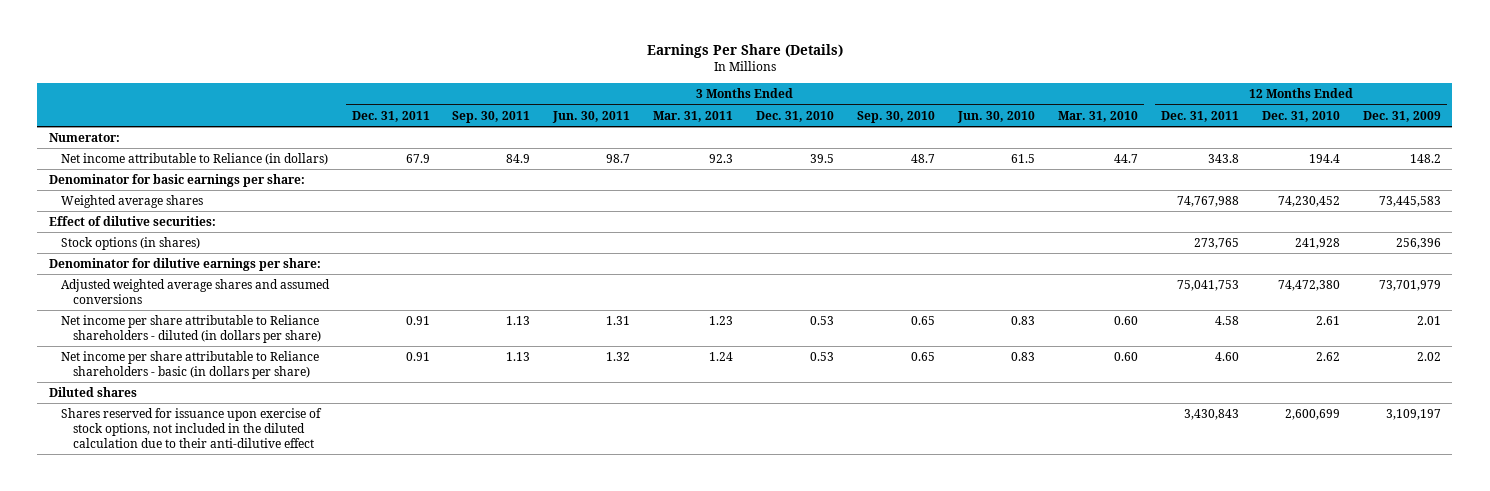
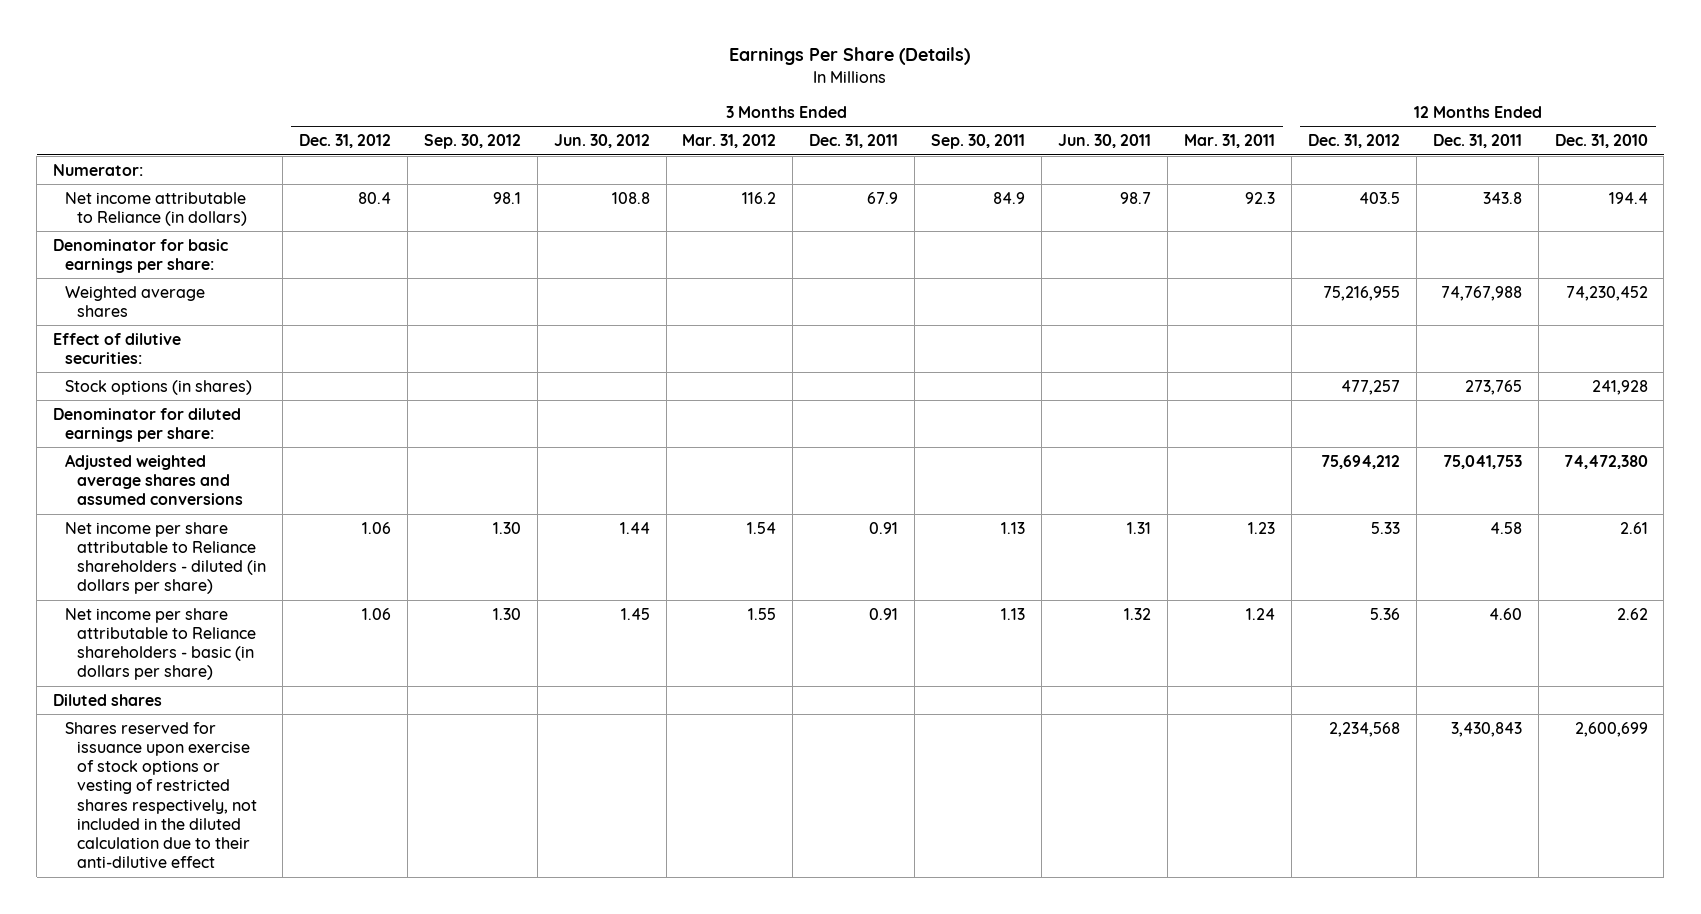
- | 3 Months Ended Dec. 31, 2011 | 3 Months Ended Sep. 30, 2011 | 3 Months Ended Jun. 30, 2011 | 3 Months Ended Mar. 31, 2011 | 3 Months Ended Dec. 31, 2010 | 3 Months Ended Sep. 30, 2010 | 3 Months Ended Jun. 30, 2010 | 3 Months Ended Mar. 31, 2010 | 12 Months Ended Dec. 31, 2011 | 12 Months Ended Dec. 31, 2010 | 12 Months Ended Dec. 31, 2009
+ | 3 Months Ended Dec. 31, 2012 | 3 Months Ended Sep. 30, 2012 | 3 Months Ended Jun. 30, 2012 | 3 Months Ended Mar. 31, 2012 | 3 Months Ended Dec. 31, 2011 | 3 Months Ended Sep. 30, 2011 | 3 Months Ended Jun. 30, 2011 | 3 Months Ended Mar. 31, 2011 | 12 Months Ended Dec. 31, 2012 | 12 Months Ended Dec. 31, 2011 | 12 Months Ended Dec. 31, 2010
- Denominator for dilutive earnings per share:
+ Denominator for diluted earnings per share:
- Shares reserved for issuance upon exercise of stock options, not included in the diluted calculation due to their anti-dilutive effect | | | | | | | | | 3,430,843 | 2,600,699 | 3,109,197
+ Shares reserved for issuance upon exercise of stock options or vesting of restricted shares respectively, not included in the diluted calculation due to their anti-dilutive effect | | | | | | | | | 2,234,568 | 3,430,843 | 2,600,699

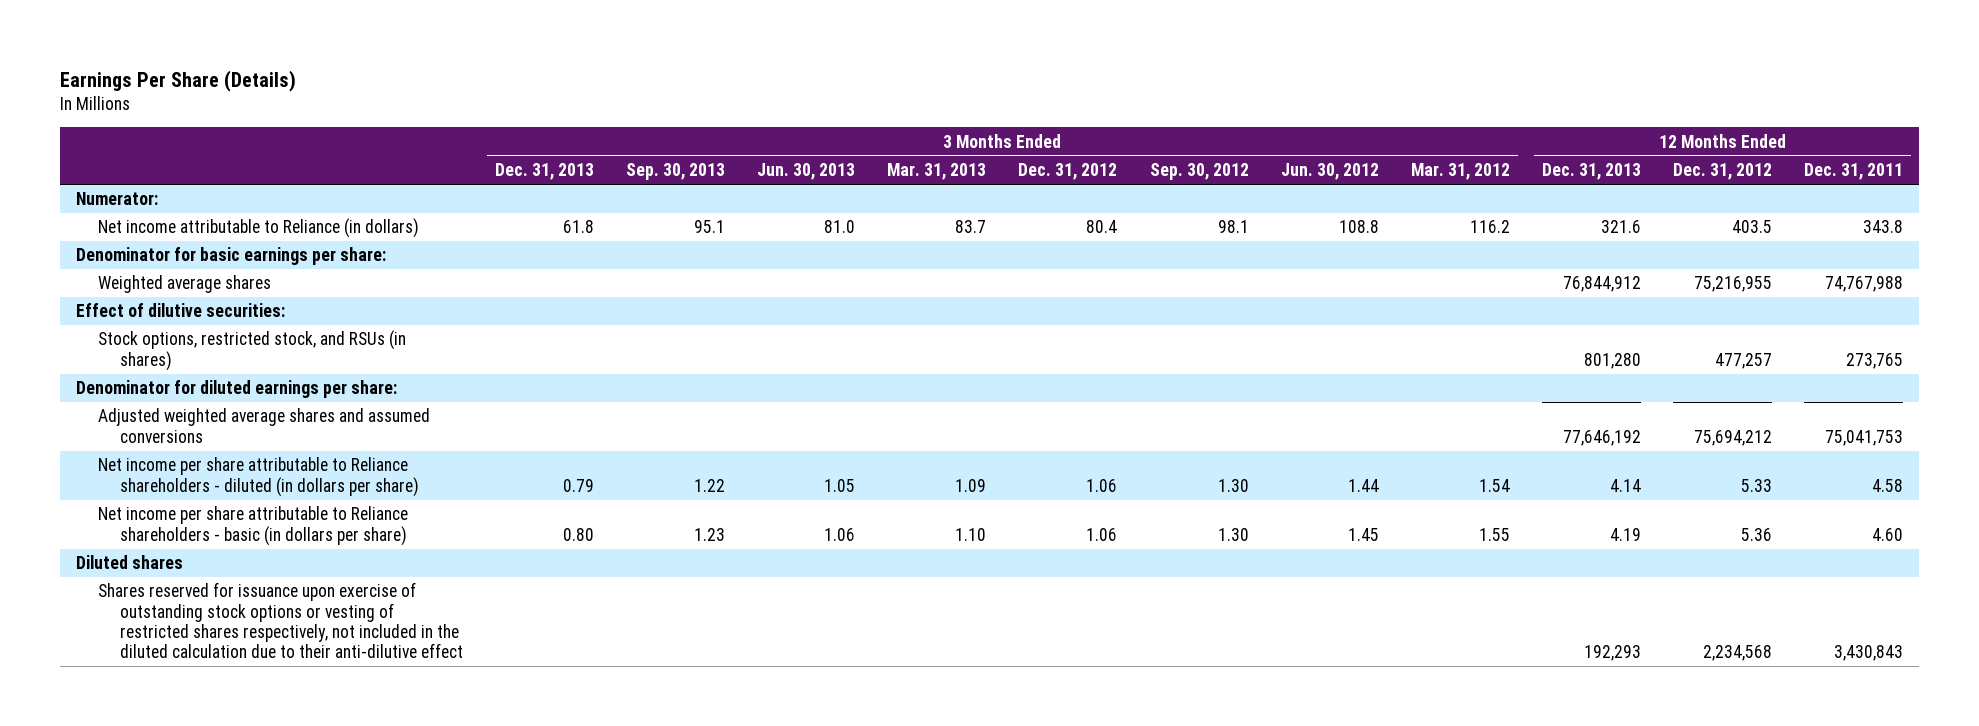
- | 3 Months Ended Dec. 31, 2012 | 3 Months Ended Sep. 30, 2012 | 3 Months Ended Jun. 30, 2012 | 3 Months Ended Mar. 31, 2012 | 3 Months Ended Dec. 31, 2011 | 3 Months Ended Sep. 30, 2011 | 3 Months Ended Jun. 30, 2011 | 3 Months Ended Mar. 31, 2011 | 12 Months Ended Dec. 31, 2012 | 12 Months Ended Dec. 31, 2011 | 12 Months Ended Dec. 31, 2010
+ | 3 Months Ended Dec. 31, 2013 | 3 Months Ended Sep. 30, 2013 | 3 Months Ended Jun. 30, 2013 | 3 Months Ended Mar. 31, 2013 | 3 Months Ended Dec. 31, 2012 | 3 Months Ended Sep. 30, 2012 | 3 Months Ended Jun. 30, 2012 | 3 Months Ended Mar. 31, 2012 | 12 Months Ended Dec. 31, 2013 | 12 Months Ended Dec. 31, 2012 | 12 Months Ended Dec. 31, 2011
- Stock options (in shares) | | | | | | | | | 477,257 | 273,765 | 241,928
+ Stock options, restricted stock, and RSUs (in shares) | | | | | | | | | 801,280 | 477,257 | 273,765
- Shares reserved for issuance upon exercise of stock options or vesting of restricted shares respectively, not included in the diluted calculation due to their anti-dilutive effect | | | | | | | | | 2,234,568 | 3,430,843 | 2,600,699
+ Shares reserved for issuance upon exercise of outstanding stock options or vesting of restricted shares respectively, not included in the diluted calculation due to their anti-dilutive effect | | | | | | | | | 192,293 | 2,234,568 | 3,430,843

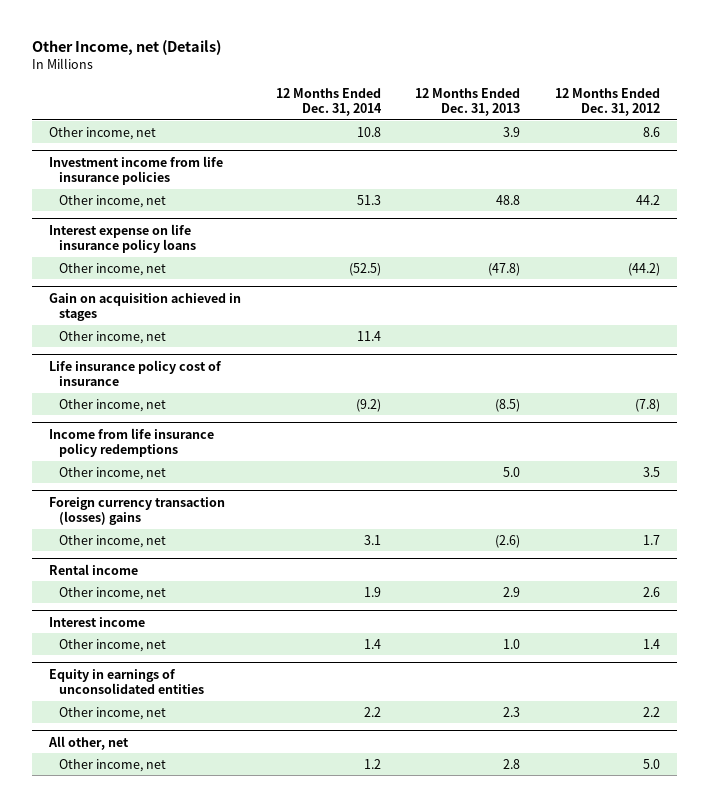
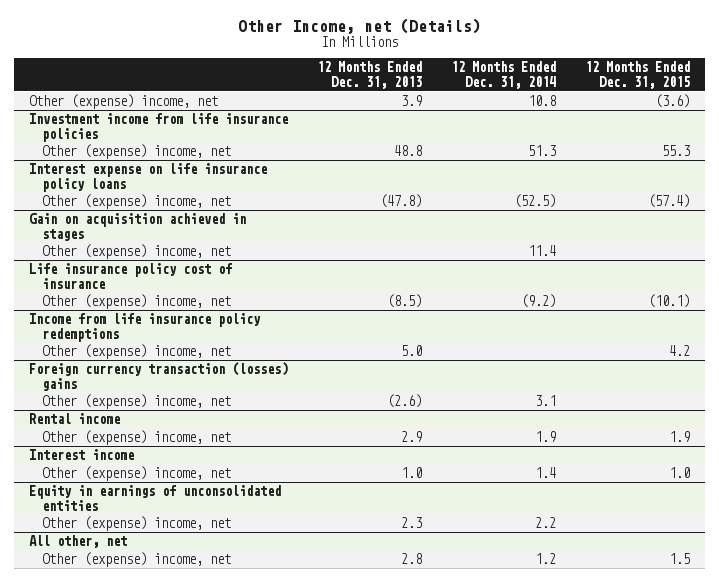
- | 12 Months Ended Dec. 31, 2014 | 12 Months Ended Dec. 31, 2013 | 12 Months Ended Dec. 31, 2012
+ | 12 Months Ended Dec. 31, 2013 | 12 Months Ended Dec. 31, 2014 | 12 Months Ended Dec. 31, 2015
- Other income, net | 10.8 | 3.9 | 8.6
+ Other (expense) income, net | 3.9 | 10.8 | (3.6)
@ Investment income from life insurance policies
- Other income, net | 51.3 | 48.8 | 44.2
+ Other (expense) income, net | 48.8 | 51.3 | 55.3
@ Interest expense on life insurance policy loans
- Other income, net | (52.5) | (47.8) | (44.2)
+ Other (expense) income, net | (47.8) | (52.5) | (57.4)
@ Gain on acquisition achieved in stages
- Other income, net | 11.4 | |
+ Other (expense) income, net | | 11.4 |
@ Life insurance policy cost of insurance
- Other income, net | (9.2) | (8.5) | (7.8)
+ Other (expense) income, net | (8.5) | (9.2) | (10.1)
@ Income from life insurance policy redemptions
- Other income, net | | 5.0 | 3.5
+ Other (expense) income, net | 5.0 | | 4.2
@ Foreign currency transaction (losses) gains
- Other income, net | 3.1 | (2.6) | 1.7
+ Other (expense) income, net | (2.6) | 3.1 |
@ Rental income
- Other income, net | 1.9 | 2.9 | 2.6
+ Other (expense) income, net | 2.9 | 1.9 | 1.9
@ Interest income
- Other income, net | 1.4 | 1.0 | 1.4
+ Other (expense) income, net | 1.0 | 1.4 | 1.0
@ Equity in earnings of unconsolidated entities
- Other income, net | 2.2 | 2.3 | 2.2
+ Other (expense) income, net | 2.3 | 2.2 |
@ All other, net
- Other income, net | 1.2 | 2.8 | 5.0
+ Other (expense) income, net | 2.8 | 1.2 | 1.5

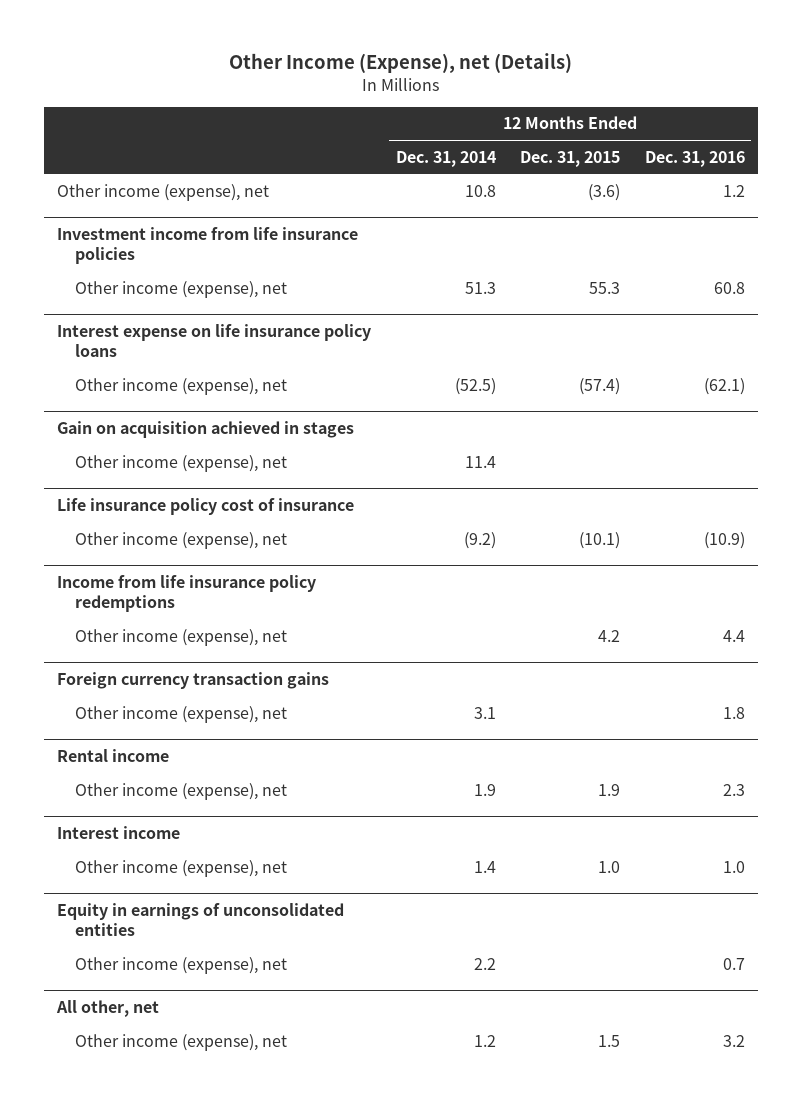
- Other Income, net (Details)
+ Other Income (Expense), net (Details)
- | 12 Months Ended Dec. 31, 2013 | 12 Months Ended Dec. 31, 2014 | 12 Months Ended Dec. 31, 2015
+ | 12 Months Ended Dec. 31, 2014 | 12 Months Ended Dec. 31, 2015 | 12 Months Ended Dec. 31, 2016
- Other (expense) income, net | 3.9 | 10.8 | (3.6)
+ Other income (expense), net | 10.8 | (3.6) | 1.2
@ Investment income from life insurance policies
- Other (expense) income, net | 48.8 | 51.3 | 55.3
+ Other income (expense), net | 51.3 | 55.3 | 60.8
@ Interest expense on life insurance policy loans
- Other (expense) income, net | (47.8) | (52.5) | (57.4)
+ Other income (expense), net | (52.5) | (57.4) | (62.1)
@ Gain on acquisition achieved in stages
- Other (expense) income, net | | 11.4 |
+ Other income (expense), net | 11.4 | |
@ Life insurance policy cost of insurance
- Other (expense) income, net | (8.5) | (9.2) | (10.1)
+ Other income (expense), net | (9.2) | (10.1) | (10.9)
@ Income from life insurance policy redemptions
- Other (expense) income, net | 5.0 | | 4.2
- Foreign currency transaction (losses) gains
- Other (expense) income, net | (2.6) | 3.1 |
@ Income from life insurance policy redemptions
+ Other income (expense), net | | 4.2 | 4.4
+ Foreign currency transaction gains
+ Other income (expense), net | 3.1 | | 1.8
@ Rental income
- Other (expense) income, net | 2.9 | 1.9 | 1.9
+ Other income (expense), net | 1.9 | 1.9 | 2.3
@ Interest income
- Other (expense) income, net | 1.0 | 1.4 | 1.0
+ Other income (expense), net | 1.4 | 1.0 | 1.0
@ Equity in earnings of unconsolidated entities
- Other (expense) income, net | 2.3 | 2.2 |
+ Other income (expense), net | 2.2 | | 0.7
@ All other, net
- Other (expense) income, net | 2.8 | 1.2 | 1.5
+ Other income (expense), net | 1.2 | 1.5 | 3.2

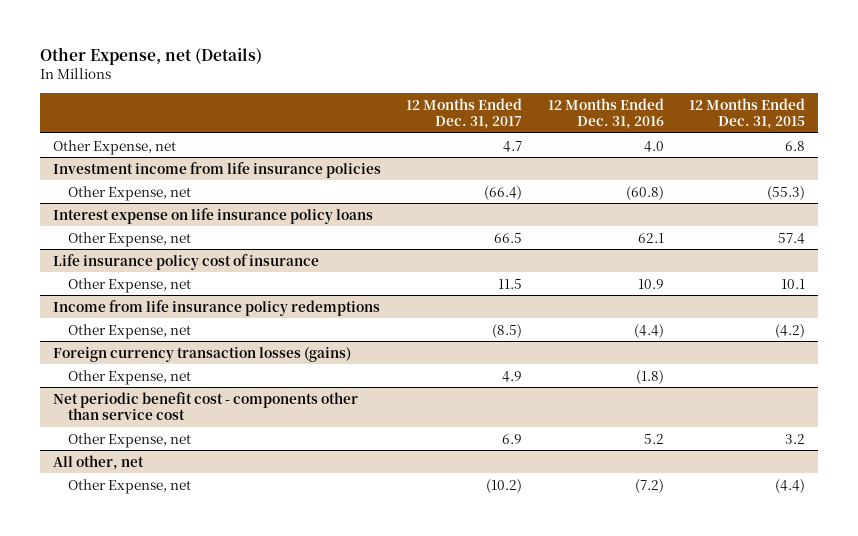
- Other Income (Expense), net (Details)
+ Other Expense, net (Details)
- | 12 Months Ended Dec. 31, 2014 | 12 Months Ended Dec. 31, 2015 | 12 Months Ended Dec. 31, 2016
+ | 12 Months Ended Dec. 31, 2017 | 12 Months Ended Dec. 31, 2016 | 12 Months Ended Dec. 31, 2015
- Other income (expense), net | 10.8 | (3.6) | 1.2
+ Other Expense, net | 4.7 | 4.0 | 6.8
@ Investment income from life insurance policies
- Other income (expense), net | 51.3 | 55.3 | 60.8
+ Other Expense, net | (66.4) | (60.8) | (55.3)
@ Interest expense on life insurance policy loans
- Other income (expense), net | (52.5) | (57.4) | (62.1)
- Gain on acquisition achieved in stages
- Other income (expense), net | 11.4 | |
@ Interest expense on life insurance policy loans
+ Other Expense, net | 66.5 | 62.1 | 57.4
@ Life insurance policy cost of insurance
- Other income (expense), net | (9.2) | (10.1) | (10.9)
+ Other Expense, net | 11.5 | 10.9 | 10.1
@ Income from life insurance policy redemptions
- Other income (expense), net | | 4.2 | 4.4
- Foreign currency transaction gains
- Other income (expense), net | 3.1 | | 1.8
- Rental income
- Other income (expense), net | 1.9 | 1.9 | 2.3
- Interest income
- Other income (expense), net | 1.4 | 1.0 | 1.0
- Equity in earnings of unconsolidated entities
- Other income (expense), net | 2.2 | | 0.7
@ Income from life insurance policy redemptions
+ Other Expense, net | (8.5) | (4.4) | (4.2)
+ Foreign currency transaction losses (gains)
+ Other Expense, net | 4.9 | (1.8) |
+ Net periodic benefit cost - components other than service cost
+ Other Expense, net | 6.9 | 5.2 | 3.2
@ All other, net
- Other income (expense), net | 1.2 | 1.5 | 3.2
+ Other Expense, net | (10.2) | (7.2) | (4.4)

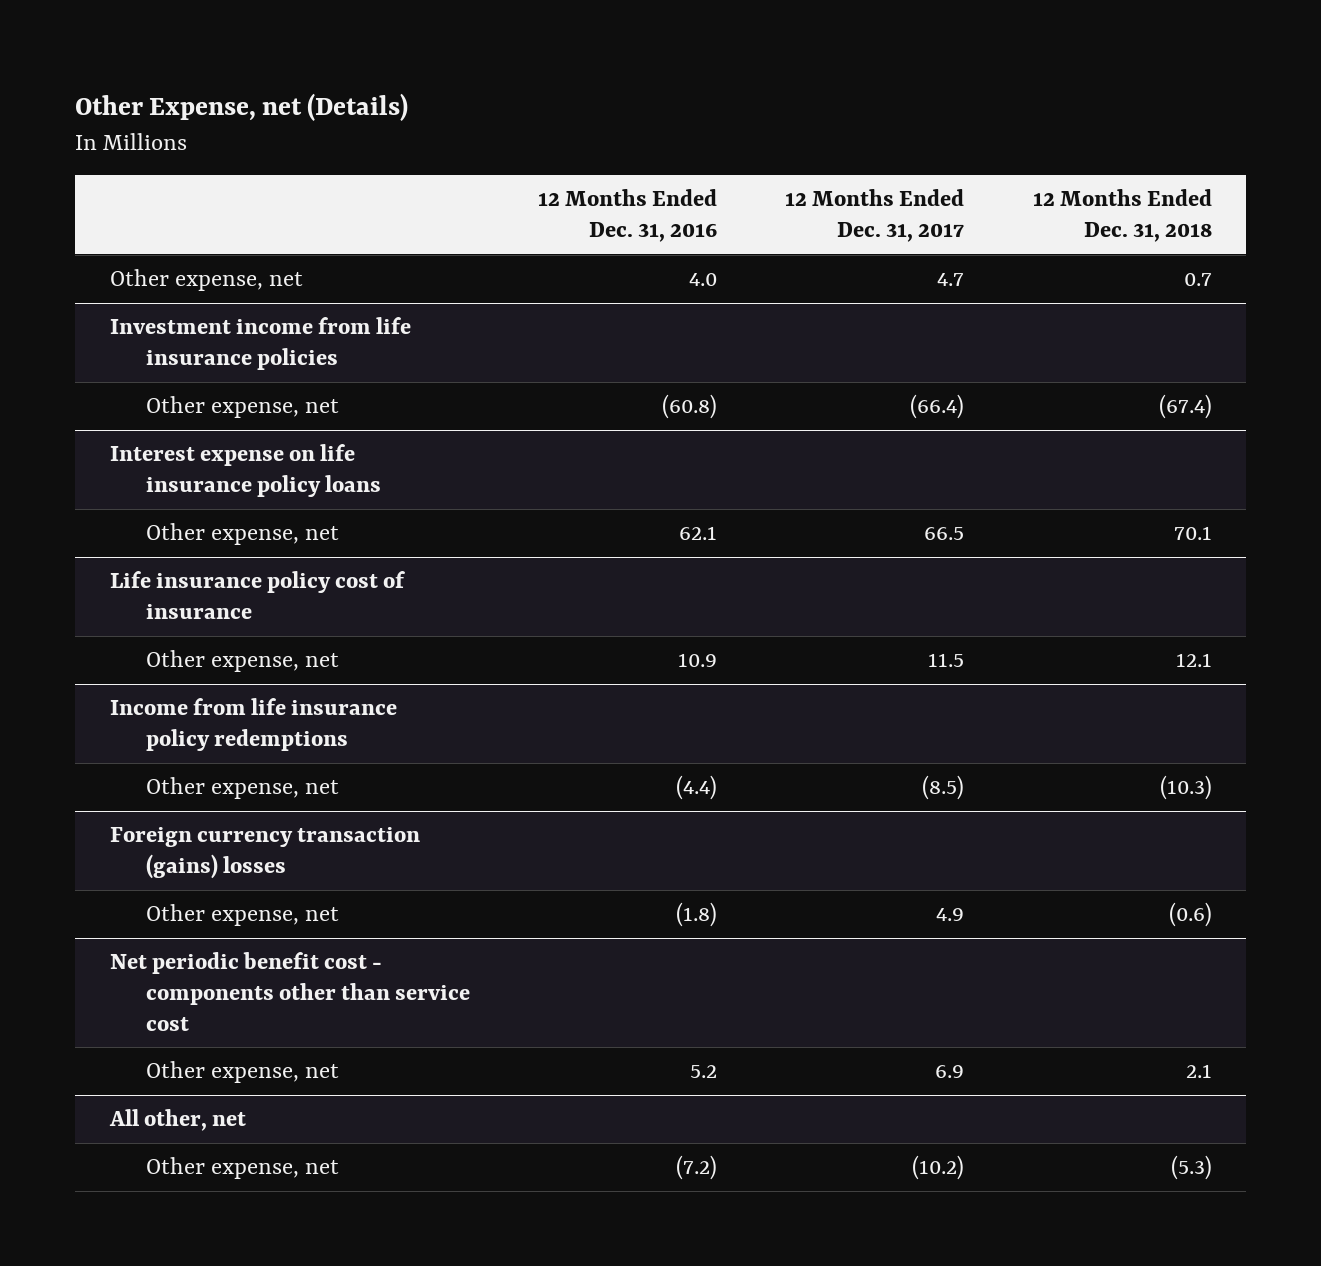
- | 12 Months Ended Dec. 31, 2017 | 12 Months Ended Dec. 31, 2016 | 12 Months Ended Dec. 31, 2015
+ | 12 Months Ended Dec. 31, 2016 | 12 Months Ended Dec. 31, 2017 | 12 Months Ended Dec. 31, 2018
- Other Expense, net | 4.7 | 4.0 | 6.8
+ Other expense, net | 4.0 | 4.7 | 0.7
@ Investment income from life insurance policies
- Other Expense, net | (66.4) | (60.8) | (55.3)
+ Other expense, net | (60.8) | (66.4) | (67.4)
@ Interest expense on life insurance policy loans
- Other Expense, net | 66.5 | 62.1 | 57.4
+ Other expense, net | 62.1 | 66.5 | 70.1
@ Life insurance policy cost of insurance
- Other Expense, net | 11.5 | 10.9 | 10.1
+ Other expense, net | 10.9 | 11.5 | 12.1
@ Income from life insurance policy redemptions
- Other Expense, net | (8.5) | (4.4) | (4.2)
- Foreign currency transaction losses (gains)
- Other Expense, net | 4.9 | (1.8) |
@ Income from life insurance policy redemptions
+ Other expense, net | (4.4) | (8.5) | (10.3)
+ Foreign currency transaction (gains) losses
+ Other expense, net | (1.8) | 4.9 | (0.6)
@ Net periodic benefit cost - components other than service cost
- Other Expense, net | 6.9 | 5.2 | 3.2
+ Other expense, net | 5.2 | 6.9 | 2.1
@ All other, net
- Other Expense, net | (10.2) | (7.2) | (4.4)
+ Other expense, net | (7.2) | (10.2) | (5.3)

